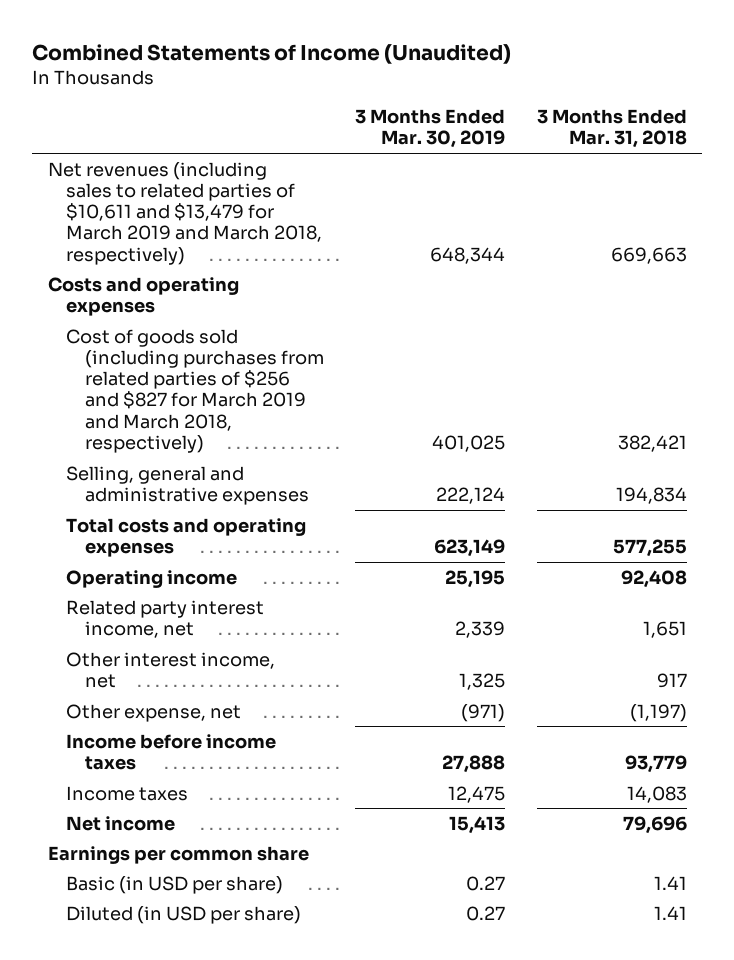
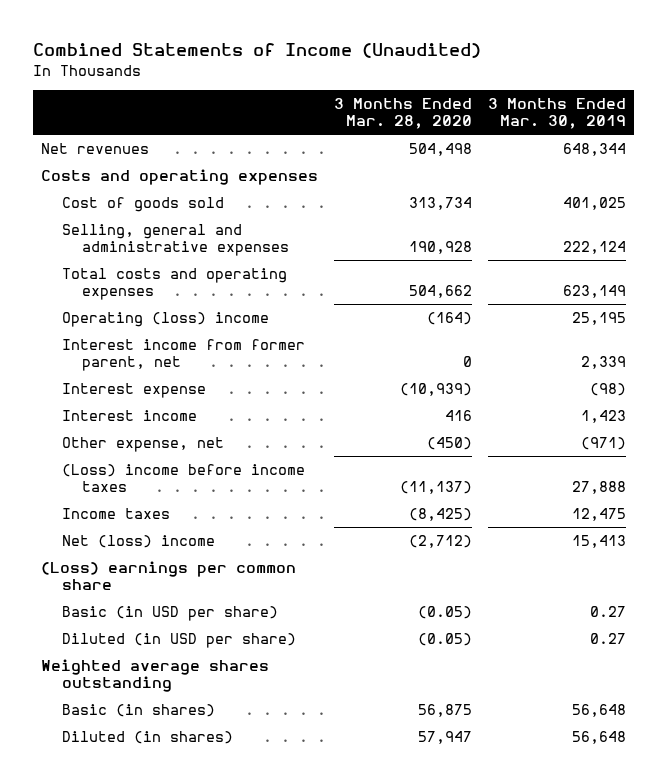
- | 3 Months Ended Mar. 30, 2019 | 3 Months Ended Mar. 31, 2018
+ | 3 Months Ended Mar. 28, 2020 | 3 Months Ended Mar. 30, 2019
- Net revenues (including sales to related parties of $10,611 and $13,479 for March 2019 and March 2018, respectively) | 648,344 | 669,663
+ Net revenues | 504,498 | 648,344
- Cost of goods sold (including purchases from related parties of $256 and $827 for March 2019 and March 2018, respectively) | 401,025 | 382,421
+ Cost of goods sold | 313,734 | 401,025
- Operating income | 25,195 | 92,408
- Related party interest income, net | 2,339 | 1,651
- Other interest income, net | 1,325 | 917
+ Operating (loss) income | (164) | 25,195
+ Interest income from former parent, net | 0 | 2,339
+ Interest expense | (10,939) | (98)
+ Interest income | 416 | 1,423
- Income before income taxes | 27,888 | 93,779
+ (Loss) income before income taxes | (11,137) | 27,888
- Net income | 15,413 | 79,696
- Earnings per common share
+ Net (loss) income | (2,712) | 15,413
+ (Loss) earnings per common share
+ Weighted average shares outstanding
+ Basic (in shares) | 56,875 | 56,648
+ Diluted (in shares) | 57,947 | 56,648

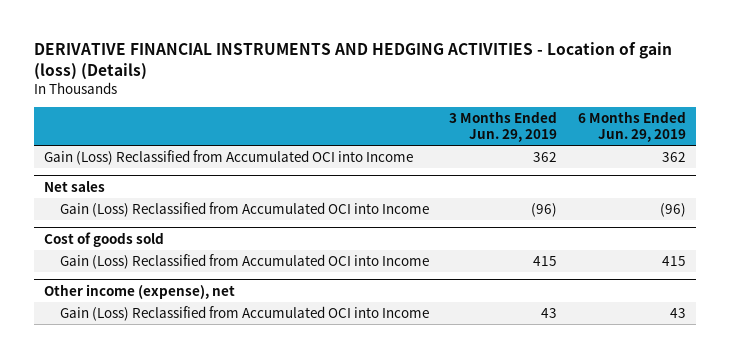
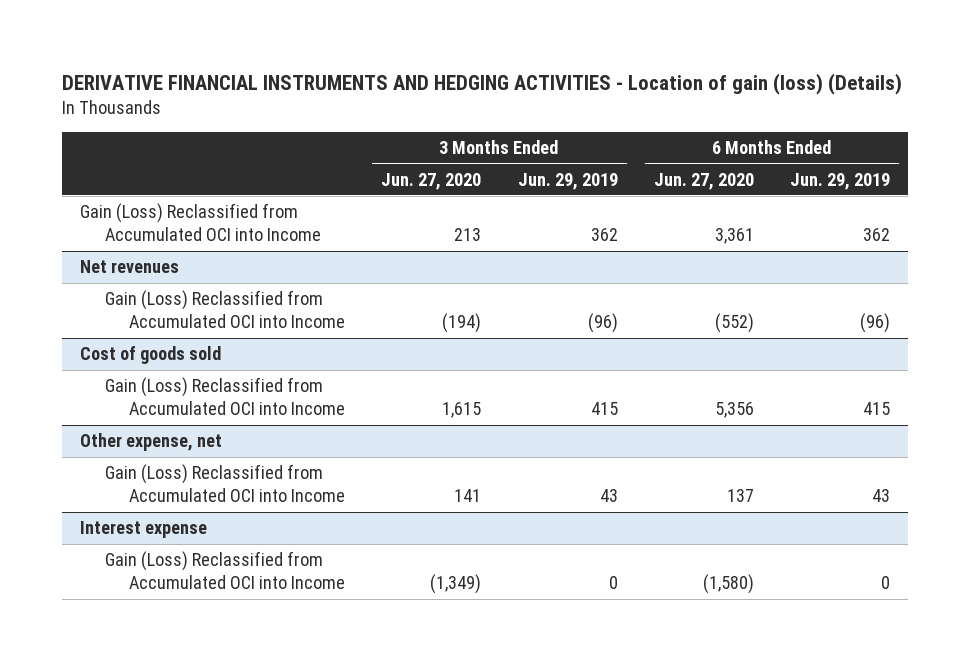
- | 3 Months Ended Jun. 29, 2019 | 6 Months Ended Jun. 29, 2019
+ | 3 Months Ended Jun. 27, 2020 | 3 Months Ended Jun. 29, 2019 | 6 Months Ended Jun. 27, 2020 | 6 Months Ended Jun. 29, 2019
- Net sales
+ Net revenues
- Other income (expense), net
+ Other expense, net
+ Interest expense
+ Gain (Loss) Reclassified from Accumulated OCI into Income | (1,349) | 0 | (1,580) | 0

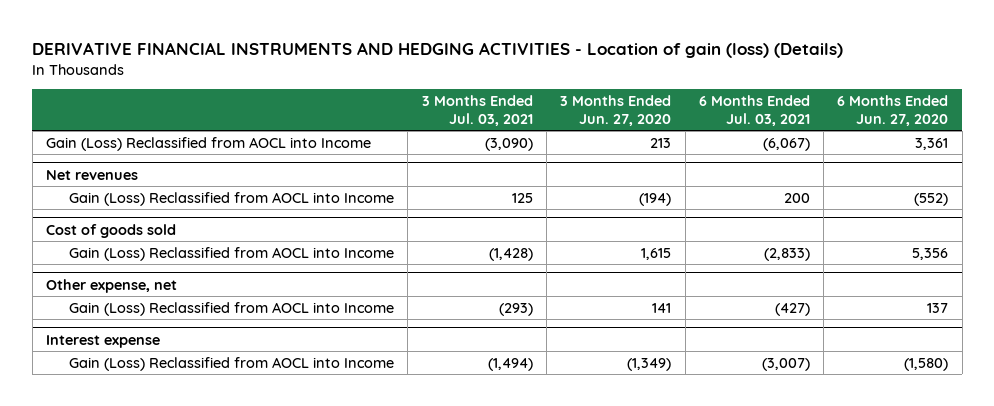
- | 3 Months Ended Jun. 27, 2020 | 3 Months Ended Jun. 29, 2019 | 6 Months Ended Jun. 27, 2020 | 6 Months Ended Jun. 29, 2019
+ | 3 Months Ended Jul. 03, 2021 | 3 Months Ended Jun. 27, 2020 | 6 Months Ended Jul. 03, 2021 | 6 Months Ended Jun. 27, 2020
- Gain (Loss) Reclassified from Accumulated OCI into Income | 213 | 362 | 3,361 | 362
+ Gain (Loss) Reclassified from AOCL into Income | (3,090) | 213 | (6,067) | 3,361
@ Net revenues
- Gain (Loss) Reclassified from Accumulated OCI into Income | (194) | (96) | (552) | (96)
+ Gain (Loss) Reclassified from AOCL into Income | 125 | (194) | 200 | (552)
@ Cost of goods sold
- Gain (Loss) Reclassified from Accumulated OCI into Income | 1,615 | 415 | 5,356 | 415
+ Gain (Loss) Reclassified from AOCL into Income | (1,428) | 1,615 | (2,833) | 5,356
@ Other expense, net
- Gain (Loss) Reclassified from Accumulated OCI into Income | 141 | 43 | 137 | 43
+ Gain (Loss) Reclassified from AOCL into Income | (293) | 141 | (427) | 137
@ Interest expense
- Gain (Loss) Reclassified from Accumulated OCI into Income | (1,349) | 0 | (1,580) | 0
+ Gain (Loss) Reclassified from AOCL into Income | (1,494) | (1,349) | (3,007) | (1,580)

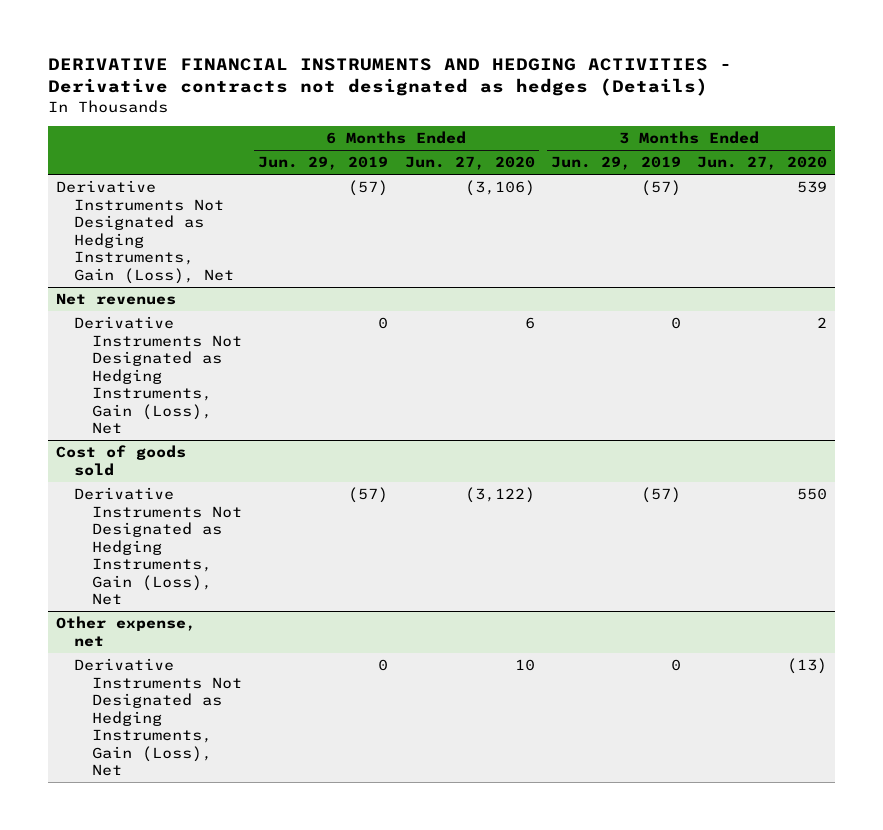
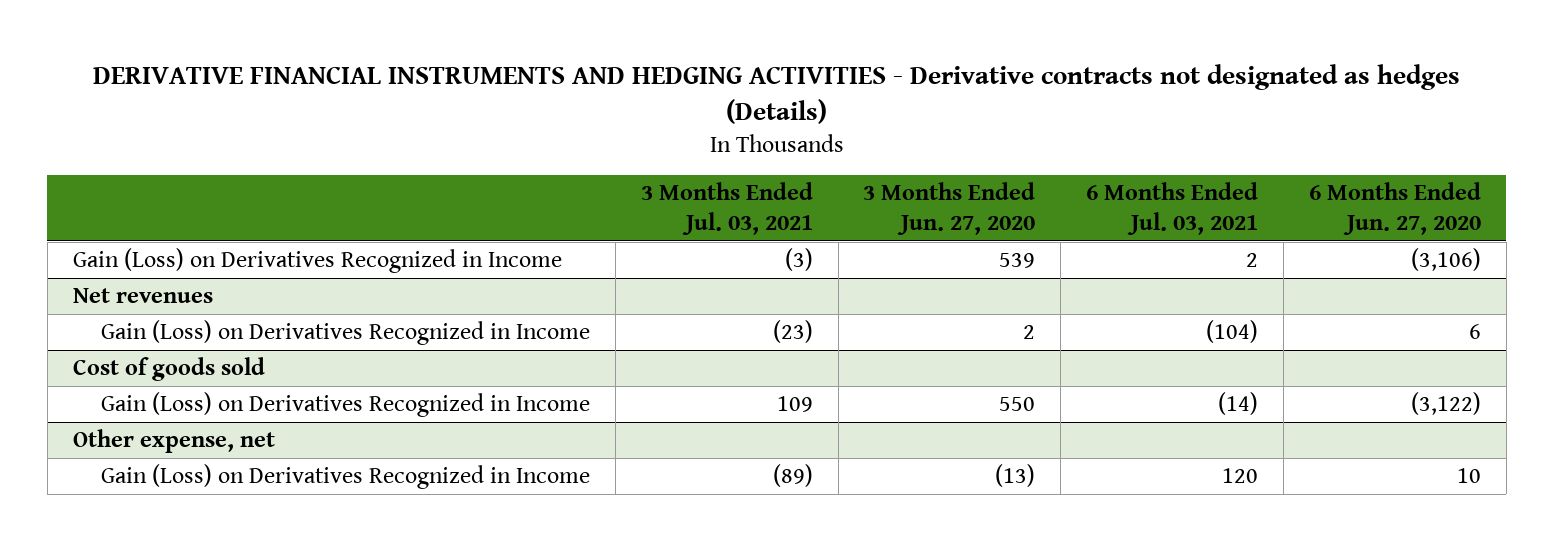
- | 6 Months Ended Jun. 29, 2019 | 6 Months Ended Jun. 27, 2020 | 3 Months Ended Jun. 29, 2019 | 3 Months Ended Jun. 27, 2020
+ | 3 Months Ended Jul. 03, 2021 | 3 Months Ended Jun. 27, 2020 | 6 Months Ended Jul. 03, 2021 | 6 Months Ended Jun. 27, 2020
- Derivative Instruments Not Designated as Hedging Instruments, Gain (Loss), Net | (57) | (3,106) | (57) | 539
+ Gain (Loss) on Derivatives Recognized in Income | (3) | 539 | 2 | (3,106)
@ Net revenues
- Derivative Instruments Not Designated as Hedging Instruments, Gain (Loss), Net | 0 | 6 | 0 | 2
+ Gain (Loss) on Derivatives Recognized in Income | (23) | 2 | (104) | 6
@ Cost of goods sold
- Derivative Instruments Not Designated as Hedging Instruments, Gain (Loss), Net | (57) | (3,122) | (57) | 550
+ Gain (Loss) on Derivatives Recognized in Income | 109 | 550 | (14) | (3,122)
@ Other expense, net
- Derivative Instruments Not Designated as Hedging Instruments, Gain (Loss), Net | 0 | 10 | 0 | (13)
+ Gain (Loss) on Derivatives Recognized in Income | (89) | (13) | 120 | 10

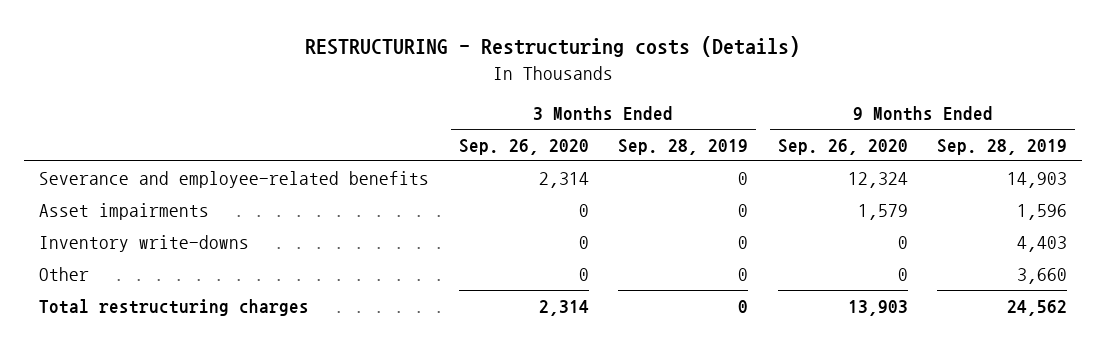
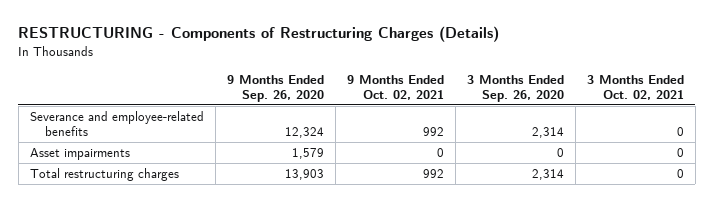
- RESTRUCTURING - Restructuring costs (Details)
+ RESTRUCTURING - Components of Restructuring Charges (Details)
- | 3 Months Ended Sep. 26, 2020 | 3 Months Ended Sep. 28, 2019 | 9 Months Ended Sep. 26, 2020 | 9 Months Ended Sep. 28, 2019
+ | 9 Months Ended Sep. 26, 2020 | 9 Months Ended Oct. 02, 2021 | 3 Months Ended Sep. 26, 2020 | 3 Months Ended Oct. 02, 2021
- Inventory write-downs | 0 | 0 | 0 | 4,403
- Other | 0 | 0 | 0 | 3,660

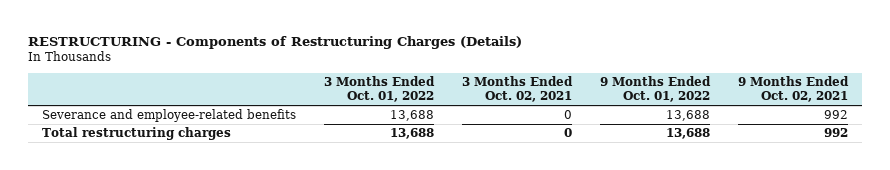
- | 9 Months Ended Sep. 26, 2020 | 9 Months Ended Oct. 02, 2021 | 3 Months Ended Sep. 26, 2020 | 3 Months Ended Oct. 02, 2021
+ | 3 Months Ended Oct. 01, 2022 | 3 Months Ended Oct. 02, 2021 | 9 Months Ended Oct. 01, 2022 | 9 Months Ended Oct. 02, 2021
- Asset impairments | 1,579 | 0 | 0 | 0

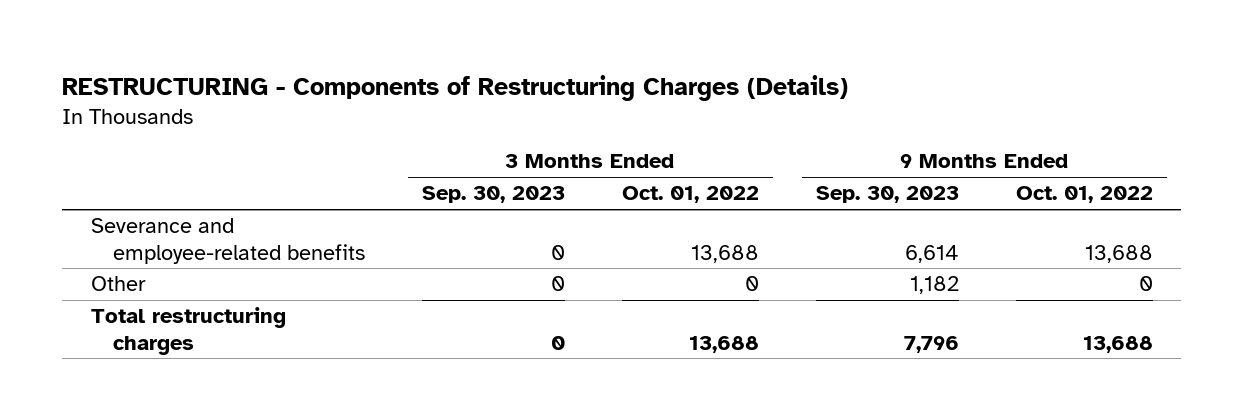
- | 3 Months Ended Oct. 01, 2022 | 3 Months Ended Oct. 02, 2021 | 9 Months Ended Oct. 01, 2022 | 9 Months Ended Oct. 02, 2021
+ | 3 Months Ended Sep. 30, 2023 | 3 Months Ended Oct. 01, 2022 | 9 Months Ended Sep. 30, 2023 | 9 Months Ended Oct. 01, 2022
+ Other | 0 | 0 | 1,182 | 0

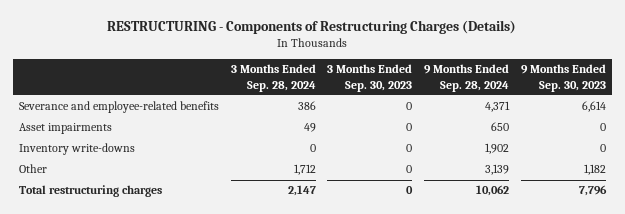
- | 3 Months Ended Sep. 30, 2023 | 3 Months Ended Oct. 01, 2022 | 9 Months Ended Sep. 30, 2023 | 9 Months Ended Oct. 01, 2022
+ | 3 Months Ended Sep. 28, 2024 | 3 Months Ended Sep. 30, 2023 | 9 Months Ended Sep. 28, 2024 | 9 Months Ended Sep. 30, 2023
+ Asset impairments | 49 | 0 | 650 | 0
+ Inventory write-downs | 0 | 0 | 1,902 | 0

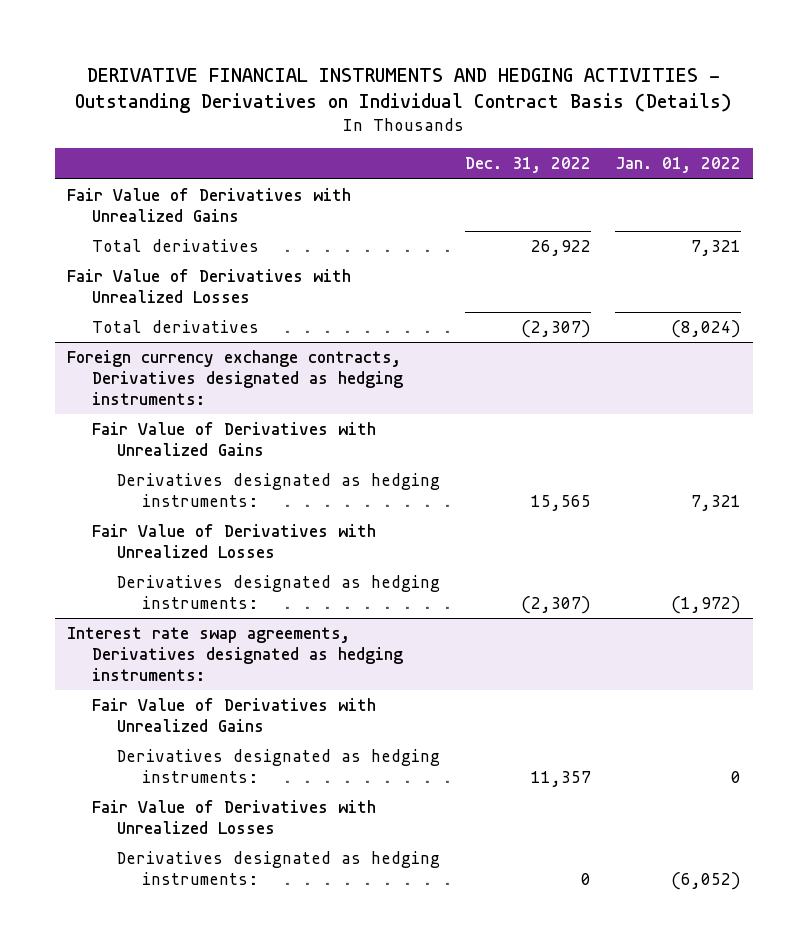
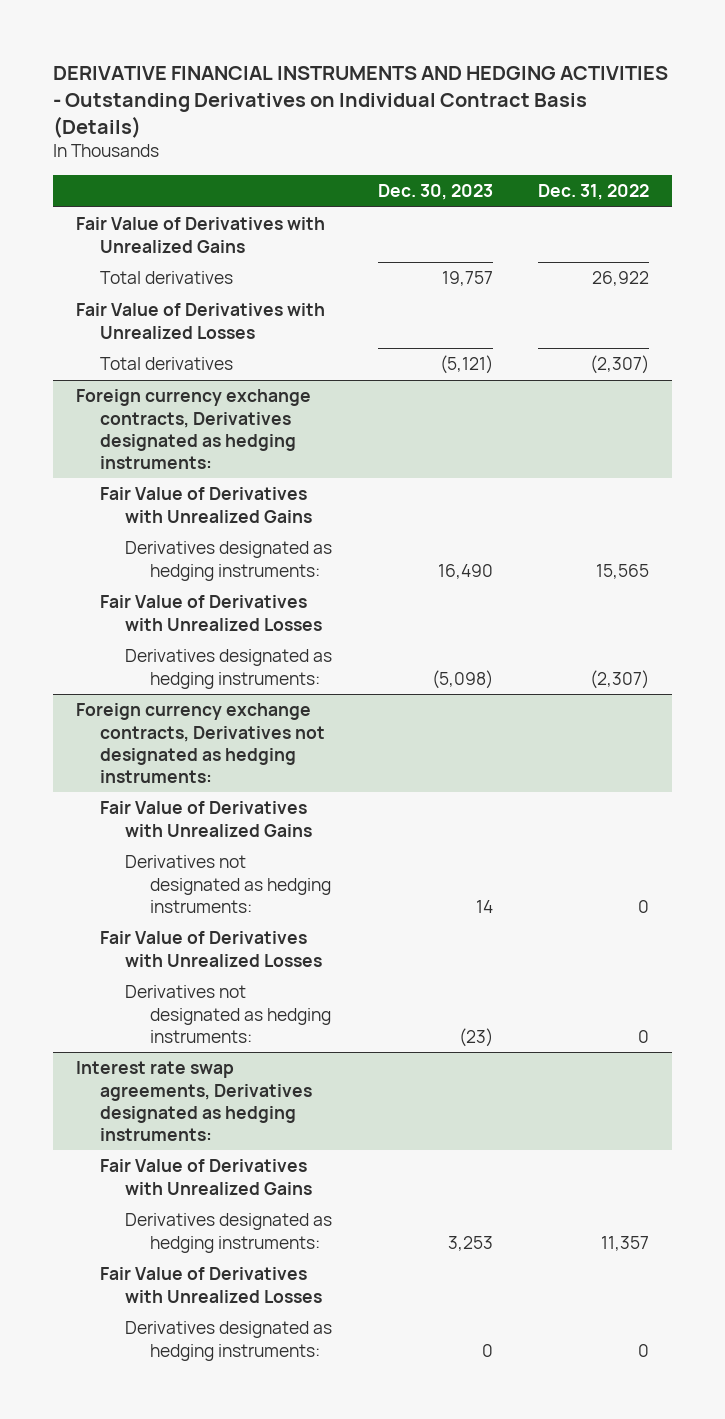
- | Dec. 31, 2022 | Jan. 01, 2022
+ | Dec. 30, 2023 | Dec. 31, 2022
+ Foreign currency exchange contracts, Derivatives not designated as hedging instruments:
+ Fair Value of Derivatives with Unrealized Gains
+ Derivatives not designated as hedging instruments: | 14 | 0
+ Fair Value of Derivatives with Unrealized Losses
+ Derivatives not designated as hedging instruments: | (23) | 0

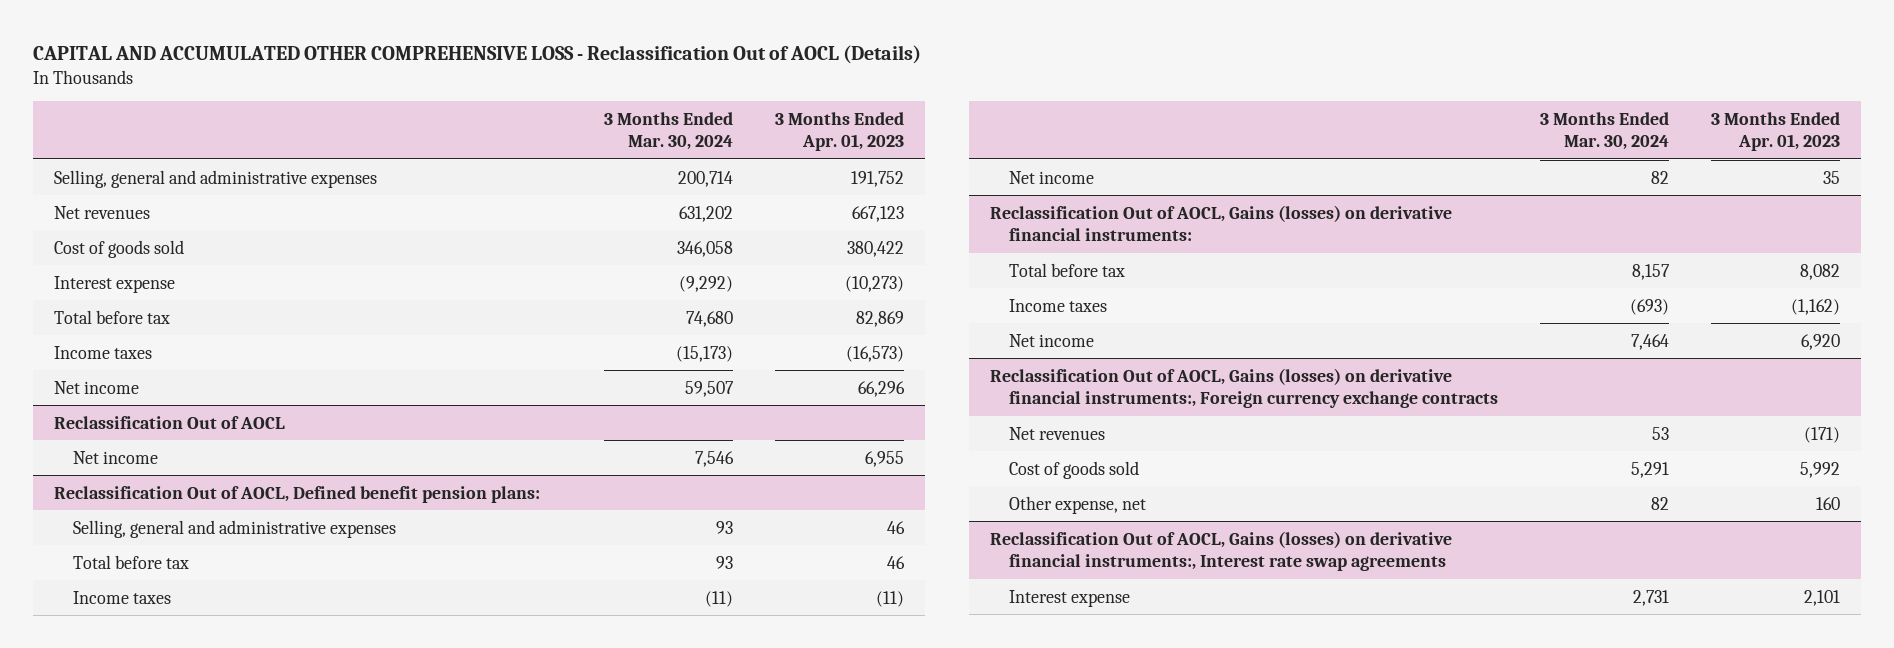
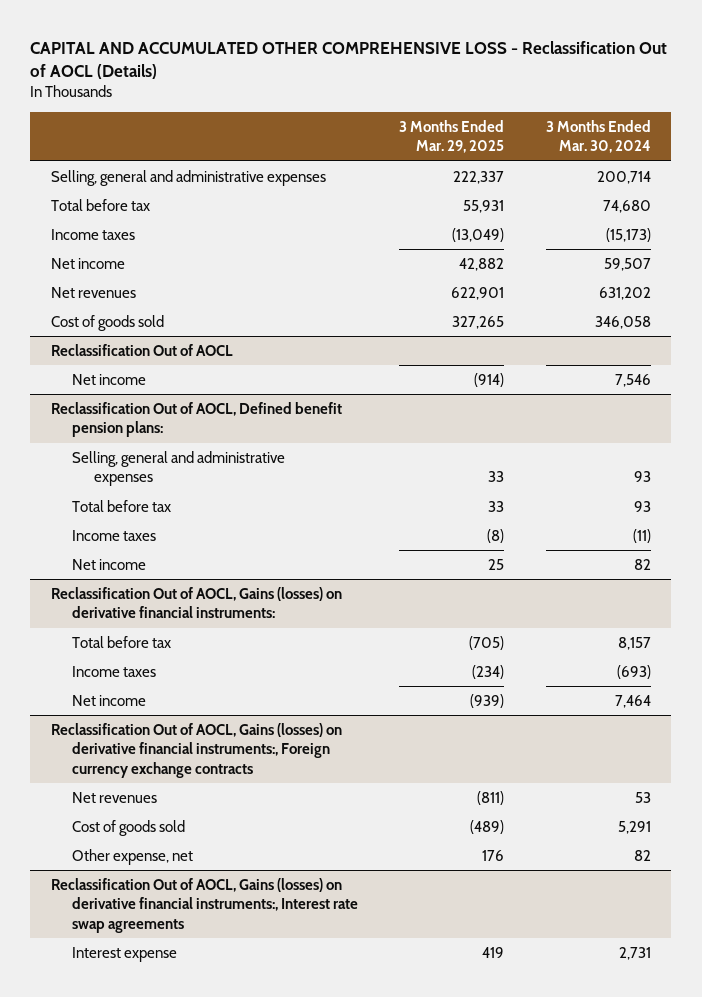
- | 3 Months Ended Mar. 30, 2024 | 3 Months Ended Apr. 01, 2023
+ | 3 Months Ended Mar. 29, 2025 | 3 Months Ended Mar. 30, 2024
- Interest expense | (9,292) | (10,273)
moved down: Net revenues | 622,901 | 631,202
moved down: Cost of goods sold | 327,265 | 346,058

